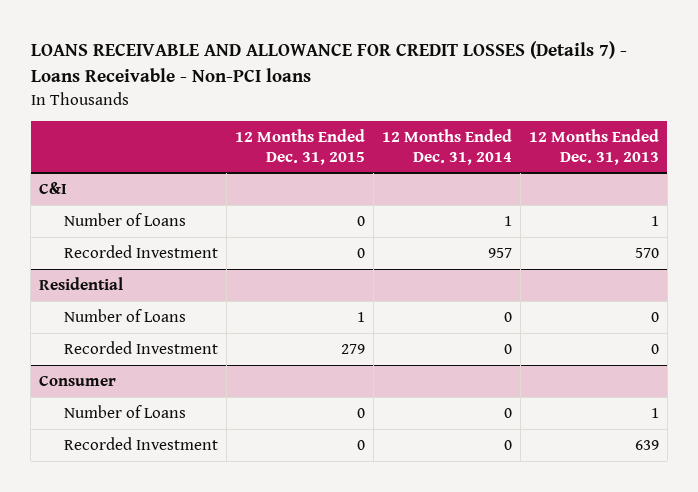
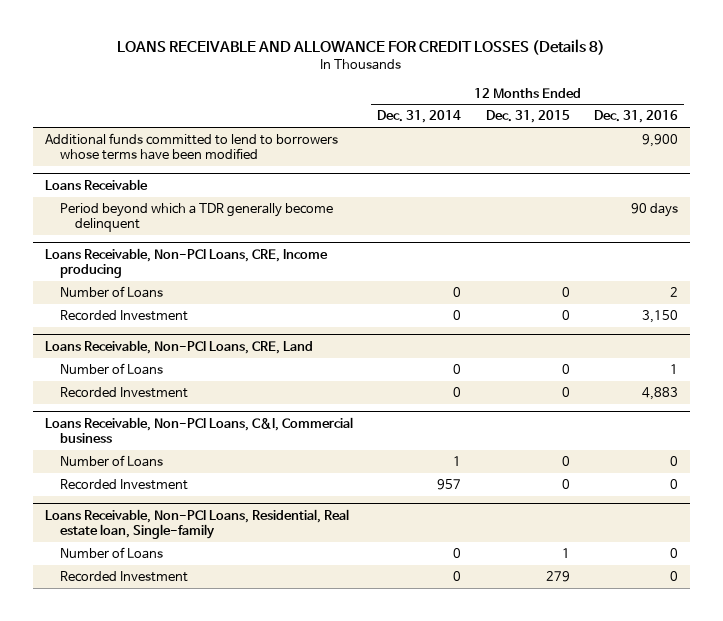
- LOANS RECEIVABLE AND ALLOWANCE FOR CREDIT LOSSES (Details 7) - Loans Receivable - Non-PCI loans
+ LOANS RECEIVABLE AND ALLOWANCE FOR CREDIT LOSSES (Details 8)
- | 12 Months Ended Dec. 31, 2015 | 12 Months Ended Dec. 31, 2014 | 12 Months Ended Dec. 31, 2013
+ | 12 Months Ended Dec. 31, 2014 | 12 Months Ended Dec. 31, 2015 | 12 Months Ended Dec. 31, 2016
- C&I
+ Additional funds committed to lend to borrowers whose terms have been modified | | | 9,900
+ Loans Receivable
+ Period beyond which a TDR generally become delinquent | | | 90 days
+ Loans Receivable, Non-PCI Loans, CRE, Income producing
+ Number of Loans | 0 | 0 | 2
+ Recorded Investment | 0 | 0 | 3,150
+ Loans Receivable, Non-PCI Loans, CRE, Land
+ Number of Loans | 0 | 0 | 1
+ Recorded Investment | 0 | 0 | 4,883
+ Loans Receivable, Non-PCI Loans, C&I, Commercial business
- Residential
+ Loans Receivable, Non-PCI Loans, Residential, Real estate loan, Single-family
- Consumer
- Number of Loans | 0 | 0 | 1
- Recorded Investment | 0 | 0 | 639

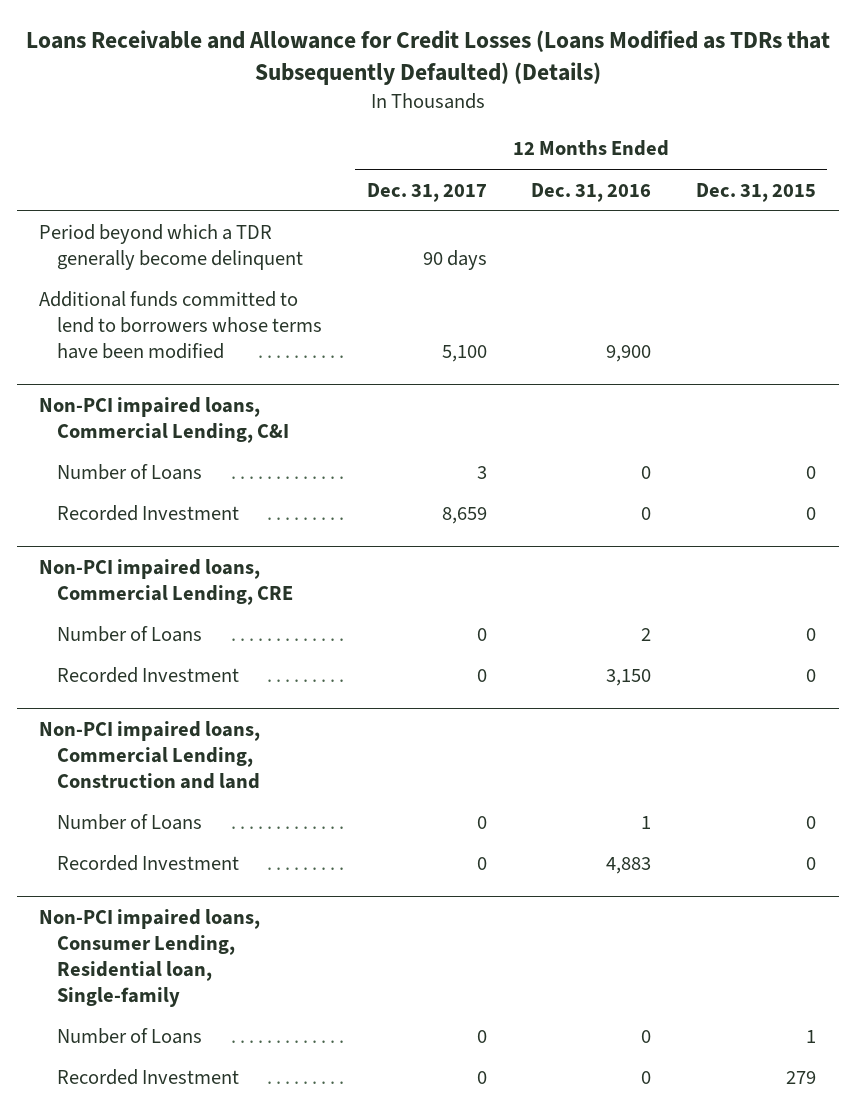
- LOANS RECEIVABLE AND ALLOWANCE FOR CREDIT LOSSES (Details 8)
+ Loans Receivable and Allowance for Credit Losses (Loans Modified as TDRs that Subsequently Defaulted) (Details)
- | 12 Months Ended Dec. 31, 2014 | 12 Months Ended Dec. 31, 2015 | 12 Months Ended Dec. 31, 2016
+ | 12 Months Ended Dec. 31, 2017 | 12 Months Ended Dec. 31, 2016 | 12 Months Ended Dec. 31, 2015
+ Period beyond which a TDR generally become delinquent | 90 days | |
- Loans Receivable
- Period beyond which a TDR generally become delinquent | | | 90 days
- Loans Receivable, Non-PCI Loans, CRE, Income producing
+ Non-PCI impaired loans, Commercial Lending, C&I
+ Number of Loans | 3 | 0 | 0
+ Recorded Investment | 8,659 | 0 | 0
+ Non-PCI impaired loans, Commercial Lending, CRE
- Loans Receivable, Non-PCI Loans, CRE, Land
+ Non-PCI impaired loans, Commercial Lending, Construction and land
- Loans Receivable, Non-PCI Loans, C&I, Commercial business
- Number of Loans | 1 | 0 | 0
- Recorded Investment | 957 | 0 | 0
- Loans Receivable, Non-PCI Loans, Residential, Real estate loan, Single-family
+ Non-PCI impaired loans, Consumer Lending, Residential loan, Single-family

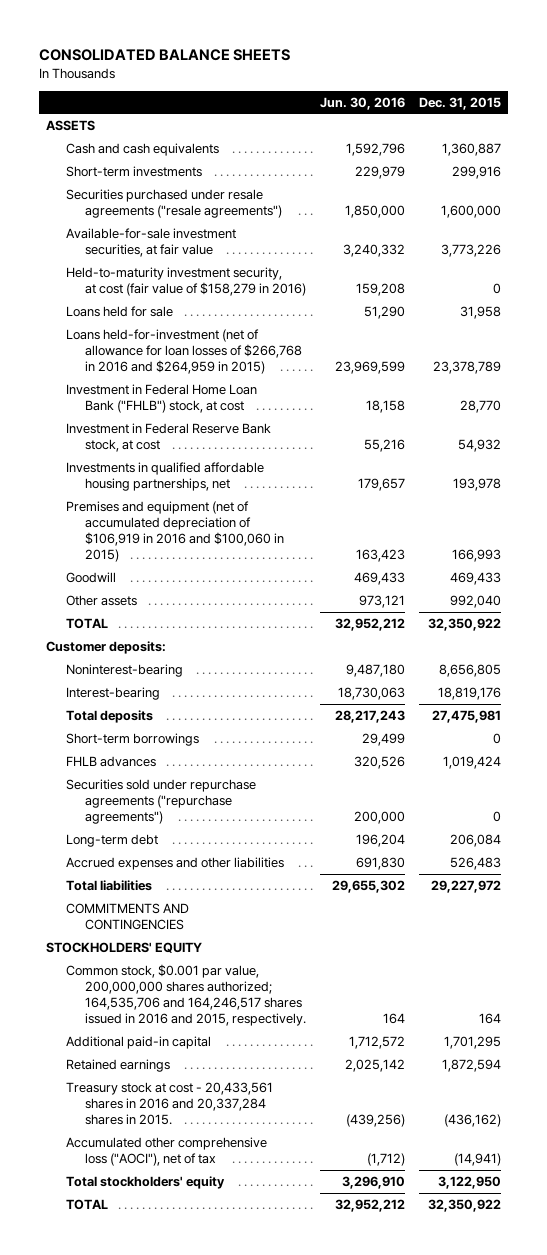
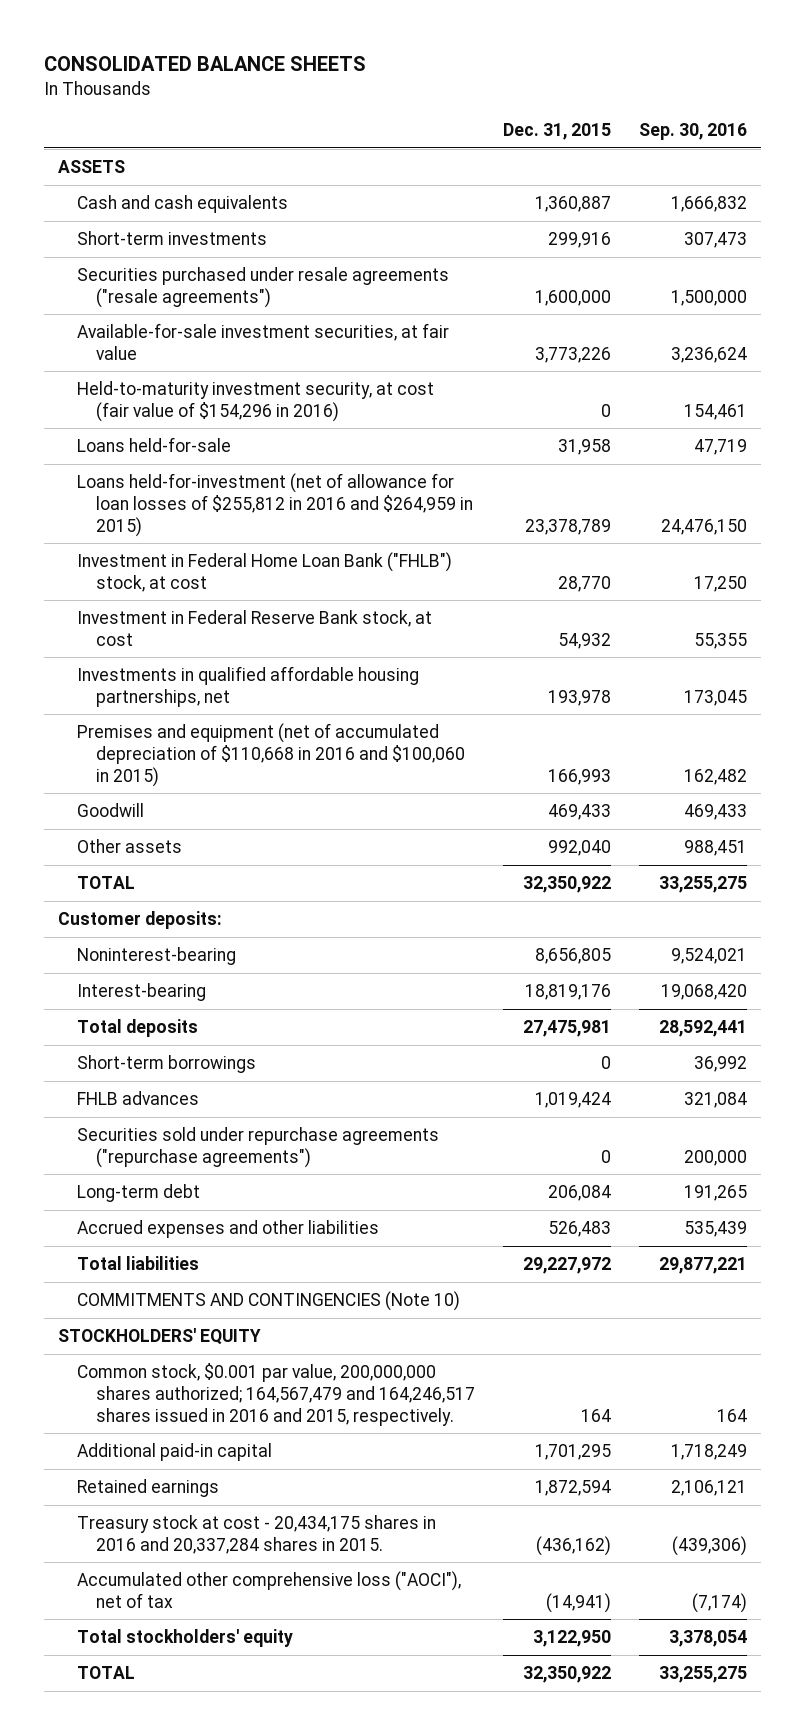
- | Jun. 30, 2016 | Dec. 31, 2015
+ | Dec. 31, 2015 | Sep. 30, 2016
- Held-to-maturity investment security, at cost (fair value of $158,279 in 2016) | 159,208 | 0
- Loans held for sale | 51,290 | 31,958
- Loans held-for-investment (net of allowance for loan losses of $266,768 in 2016 and $264,959 in 2015) | 23,969,599 | 23,378,789
+ Held-to-maturity investment security, at cost (fair value of $154,296 in 2016) | 0 | 154,461
+ Loans held-for-sale | 31,958 | 47,719
+ Loans held-for-investment (net of allowance for loan losses of $255,812 in 2016 and $264,959 in 2015) | 23,378,789 | 24,476,150
- Premises and equipment (net of accumulated depreciation of $106,919 in 2016 and $100,060 in 2015) | 163,423 | 166,993
+ Premises and equipment (net of accumulated depreciation of $110,668 in 2016 and $100,060 in 2015) | 166,993 | 162,482
- COMMITMENTS AND CONTINGENCIES
+ COMMITMENTS AND CONTINGENCIES (Note 10)
- Common stock, $0.001 par value, 200,000,000 shares authorized; 164,535,706 and 164,246,517 shares issued in 2016 and 2015, respectively. | 164 | 164
+ Common stock, $0.001 par value, 200,000,000 shares authorized; 164,567,479 and 164,246,517 shares issued in 2016 and 2015, respectively. | 164 | 164
- Treasury stock at cost - 20,433,561 shares in 2016 and 20,337,284 shares in 2015. | (439,256) | (436,162)
+ Treasury stock at cost - 20,434,175 shares in 2016 and 20,337,284 shares in 2015. | (436,162) | (439,306)

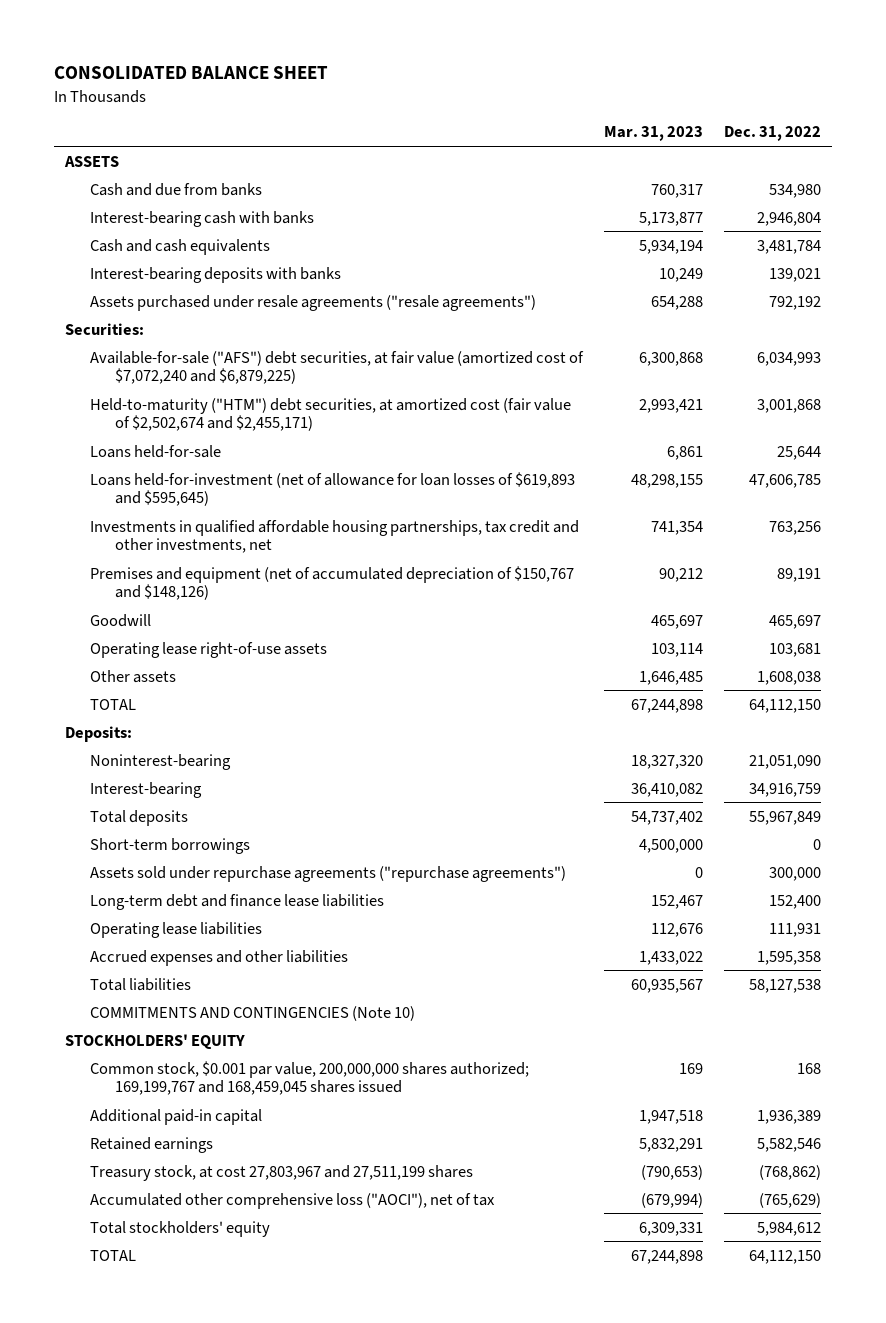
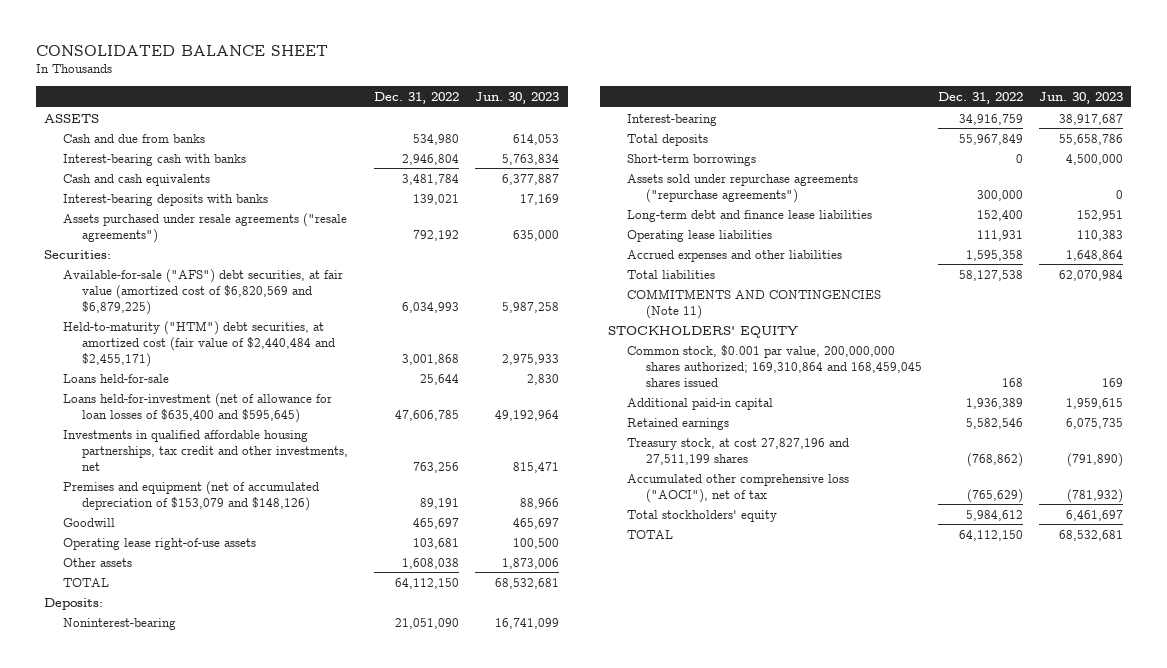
- | Mar. 31, 2023 | Dec. 31, 2022
+ | Dec. 31, 2022 | Jun. 30, 2023
- Available-for-sale ("AFS") debt securities, at fair value (amortized cost of $7,072,240 and $6,879,225) | 6,300,868 | 6,034,993
- Held-to-maturity ("HTM") debt securities, at amortized cost (fair value of $2,502,674 and $2,455,171) | 2,993,421 | 3,001,868
+ Available-for-sale ("AFS") debt securities, at fair value (amortized cost of $6,820,569 and $6,879,225) | 6,034,993 | 5,987,258
+ Held-to-maturity ("HTM") debt securities, at amortized cost (fair value of $2,440,484 and $2,455,171) | 3,001,868 | 2,975,933
- Loans held-for-investment (net of allowance for loan losses of $619,893 and $595,645) | 48,298,155 | 47,606,785
+ Loans held-for-investment (net of allowance for loan losses of $635,400 and $595,645) | 47,606,785 | 49,192,964
- Premises and equipment (net of accumulated depreciation of $150,767 and $148,126) | 90,212 | 89,191
+ Premises and equipment (net of accumulated depreciation of $153,079 and $148,126) | 89,191 | 88,966
- COMMITMENTS AND CONTINGENCIES (Note 10)
+ COMMITMENTS AND CONTINGENCIES (Note 11)
- Common stock, $0.001 par value, 200,000,000 shares authorized; 169,199,767 and 168,459,045 shares issued | 169 | 168
+ Common stock, $0.001 par value, 200,000,000 shares authorized; 169,310,864 and 168,459,045 shares issued | 168 | 169
- Treasury stock, at cost 27,803,967 and 27,511,199 shares | (790,653) | (768,862)
+ Treasury stock, at cost 27,827,196 and 27,511,199 shares | (768,862) | (791,890)

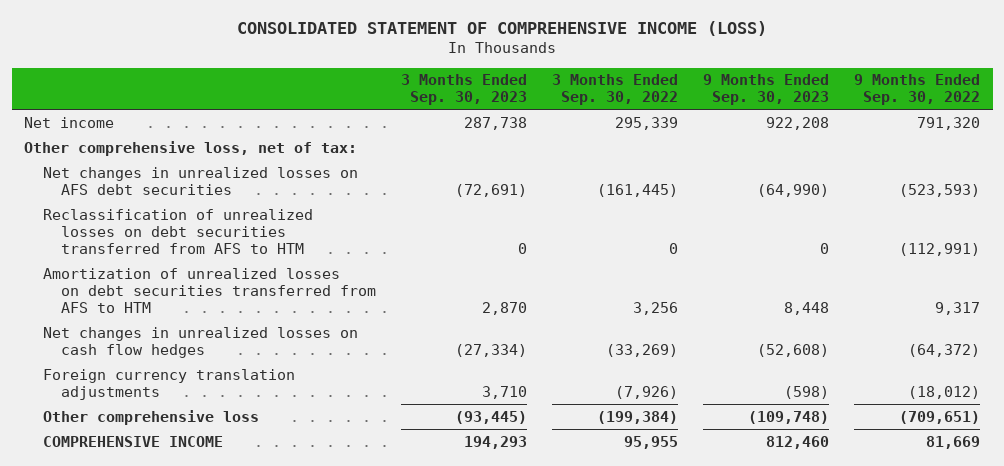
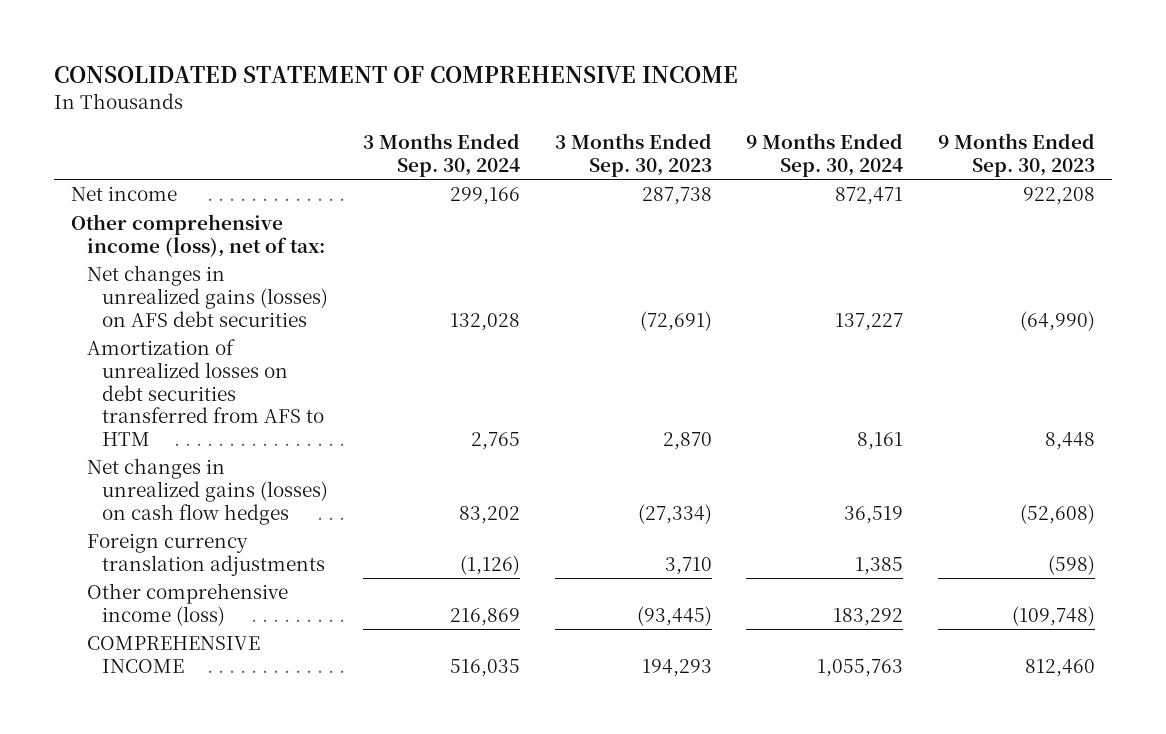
- CONSOLIDATED STATEMENT OF COMPREHENSIVE INCOME (LOSS)
+ CONSOLIDATED STATEMENT OF COMPREHENSIVE INCOME
- | 3 Months Ended Sep. 30, 2023 | 3 Months Ended Sep. 30, 2022 | 9 Months Ended Sep. 30, 2023 | 9 Months Ended Sep. 30, 2022
+ | 3 Months Ended Sep. 30, 2024 | 3 Months Ended Sep. 30, 2023 | 9 Months Ended Sep. 30, 2024 | 9 Months Ended Sep. 30, 2023
- Other comprehensive loss, net of tax:
- Net changes in unrealized losses on AFS debt securities | (72,691) | (161,445) | (64,990) | (523,593)
- Reclassification of unrealized losses on debt securities transferred from AFS to HTM | 0 | 0 | 0 | (112,991)
+ Other comprehensive income (loss), net of tax:
+ Net changes in unrealized gains (losses) on AFS debt securities | 132,028 | (72,691) | 137,227 | (64,990)
- Net changes in unrealized losses on cash flow hedges | (27,334) | (33,269) | (52,608) | (64,372)
+ Net changes in unrealized gains (losses) on cash flow hedges | 83,202 | (27,334) | 36,519 | (52,608)
- Other comprehensive loss | (93,445) | (199,384) | (109,748) | (709,651)
+ Other comprehensive income (loss) | 216,869 | (93,445) | 183,292 | (109,748)

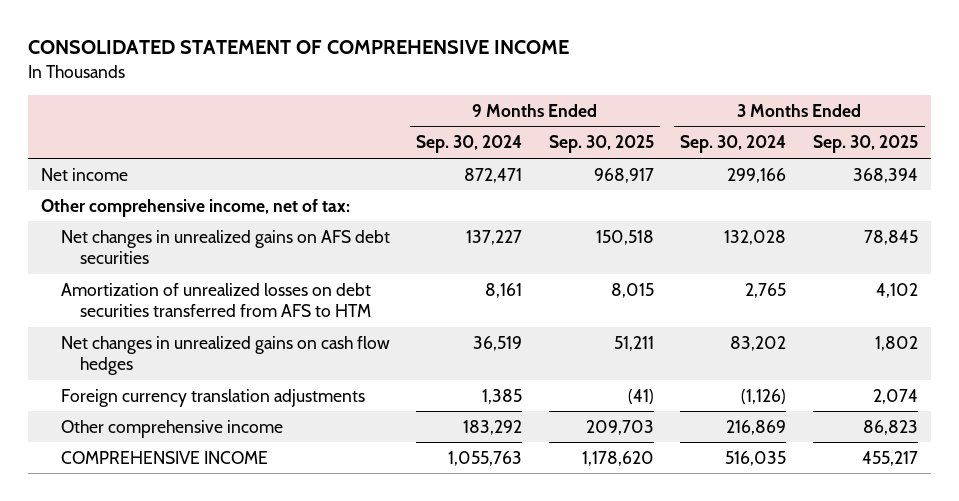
- | 3 Months Ended Sep. 30, 2024 | 3 Months Ended Sep. 30, 2023 | 9 Months Ended Sep. 30, 2024 | 9 Months Ended Sep. 30, 2023
+ | 9 Months Ended Sep. 30, 2024 | 9 Months Ended Sep. 30, 2025 | 3 Months Ended Sep. 30, 2024 | 3 Months Ended Sep. 30, 2025
- Other comprehensive income (loss), net of tax:
- Net changes in unrealized gains (losses) on AFS debt securities | 132,028 | (72,691) | 137,227 | (64,990)
+ Other comprehensive income, net of tax:
+ Net changes in unrealized gains on AFS debt securities | 137,227 | 150,518 | 132,028 | 78,845
- Net changes in unrealized gains (losses) on cash flow hedges | 83,202 | (27,334) | 36,519 | (52,608)
+ Net changes in unrealized gains on cash flow hedges | 36,519 | 51,211 | 83,202 | 1,802
- Other comprehensive income (loss) | 216,869 | (93,445) | 183,292 | (109,748)
+ Other comprehensive income | 183,292 | 209,703 | 216,869 | 86,823

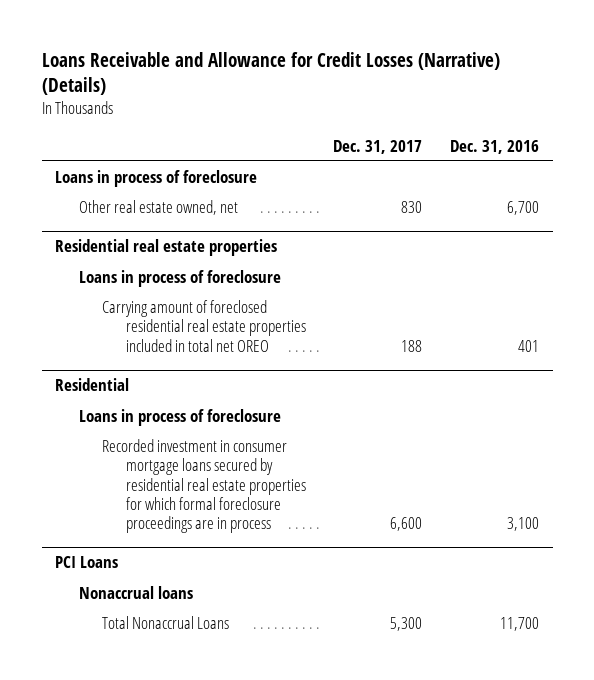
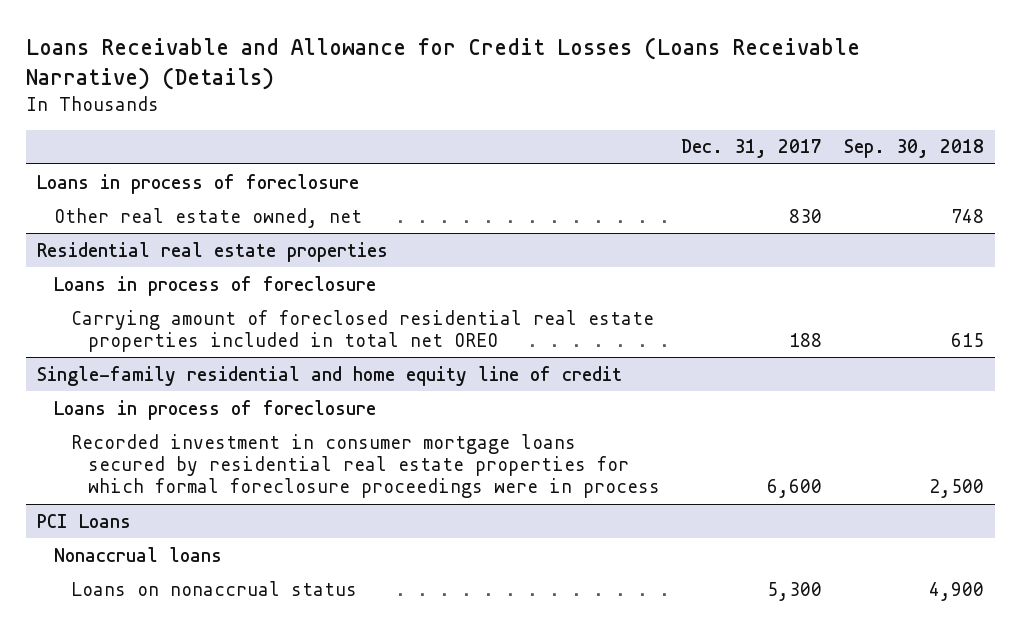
- Loans Receivable and Allowance for Credit Losses (Narrative) (Details)
+ Loans Receivable and Allowance for Credit Losses (Loans Receivable Narrative) (Details)
- | Dec. 31, 2017 | Dec. 31, 2016
+ | Dec. 31, 2017 | Sep. 30, 2018
- Residential
+ Single-family residential and home equity line of credit
- Recorded investment in consumer mortgage loans secured by residential real estate properties for which formal foreclosure proceedings are in process | 6,600 | 3,100
+ Recorded investment in consumer mortgage loans secured by residential real estate properties for which formal foreclosure proceedings were in process | 6,600 | 2,500
@ PCI Loans
- Total Nonaccrual Loans | 5,300 | 11,700
+ Loans on nonaccrual status | 5,300 | 4,900

